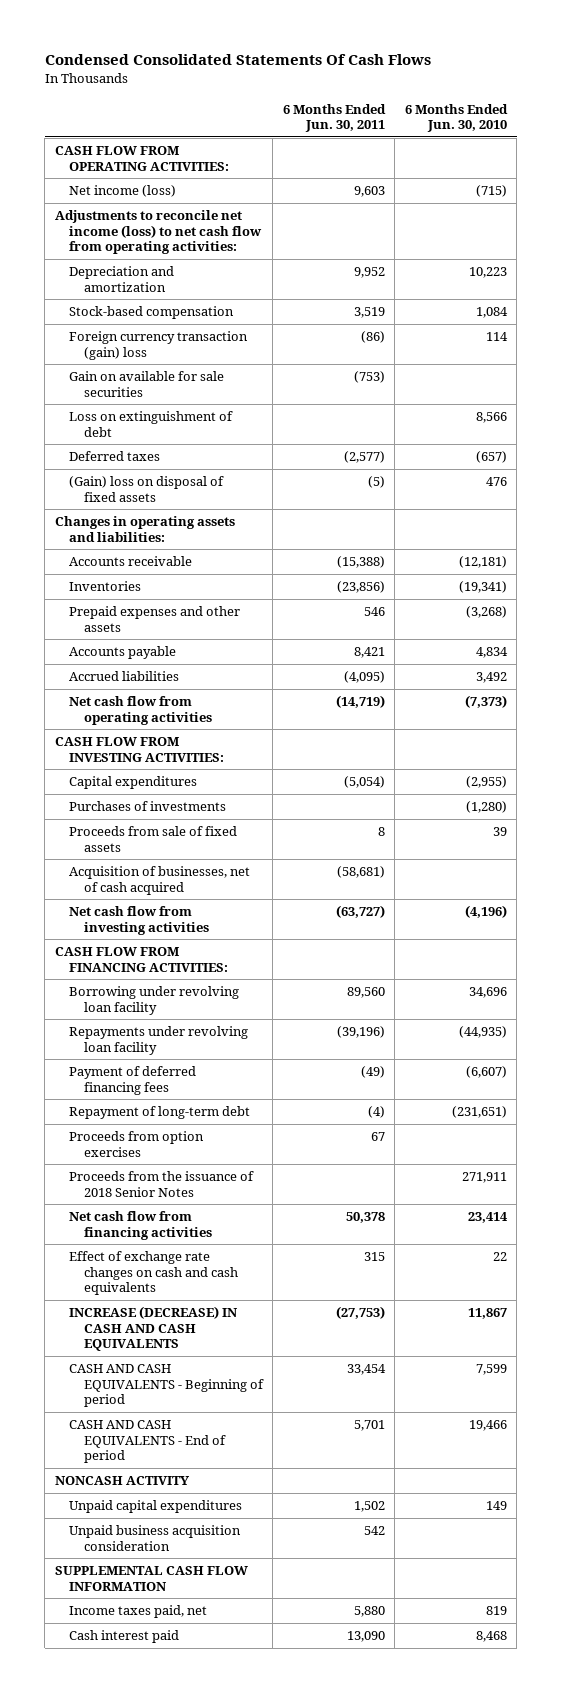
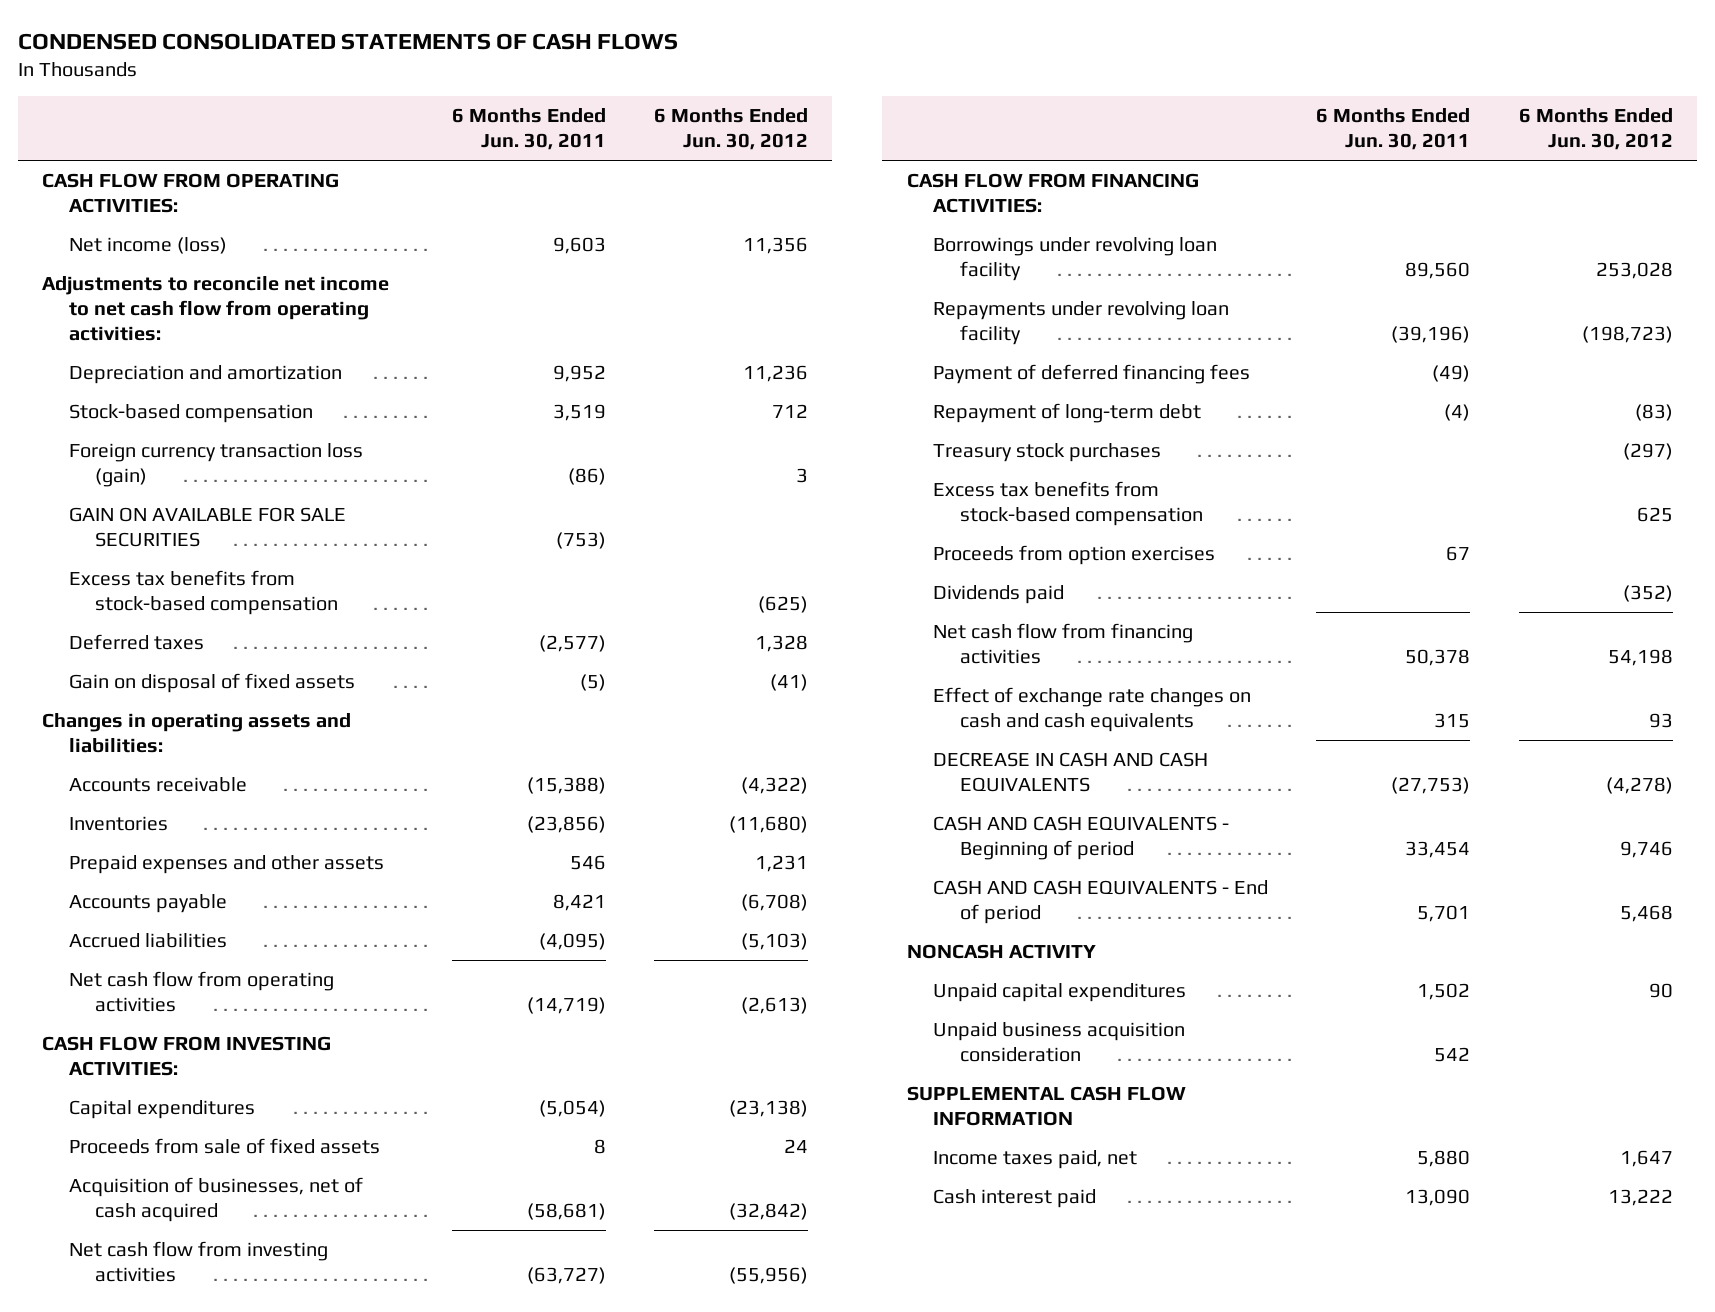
- Condensed Consolidated Statements Of Cash Flows
+ CONDENSED CONSOLIDATED STATEMENTS OF CASH FLOWS
- | 6 Months Ended Jun. 30, 2011 | 6 Months Ended Jun. 30, 2010
+ | 6 Months Ended Jun. 30, 2011 | 6 Months Ended Jun. 30, 2012
- Adjustments to reconcile net income (loss) to net cash flow from operating activities:
+ Adjustments to reconcile net income to net cash flow from operating activities:
- Foreign currency transaction (gain) loss | (86) | 114
- Gain on available for sale securities | (753) |
- Loss on extinguishment of debt | | 8,566
+ Foreign currency transaction loss (gain) | (86) | 3
+ GAIN ON AVAILABLE FOR SALE SECURITIES | (753) |
+ Excess tax benefits from stock-based compensation | | (625)
- (Gain) loss on disposal of fixed assets | (5) | 476
+ Gain on disposal of fixed assets | (5) | (41)
- Purchases of investments | | (1,280)
- Borrowing under revolving loan facility | 89,560 | 34,696
+ Borrowings under revolving loan facility | 89,560 | 253,028
+ Treasury stock purchases | | (297)
+ Excess tax benefits from stock-based compensation | | 625
- Proceeds from the issuance of 2018 Senior Notes | | 271,911
+ Dividends paid | | (352)
- INCREASE (DECREASE) IN CASH AND CASH EQUIVALENTS | (27,753) | 11,867
+ DECREASE IN CASH AND CASH EQUIVALENTS | (27,753) | (4,278)

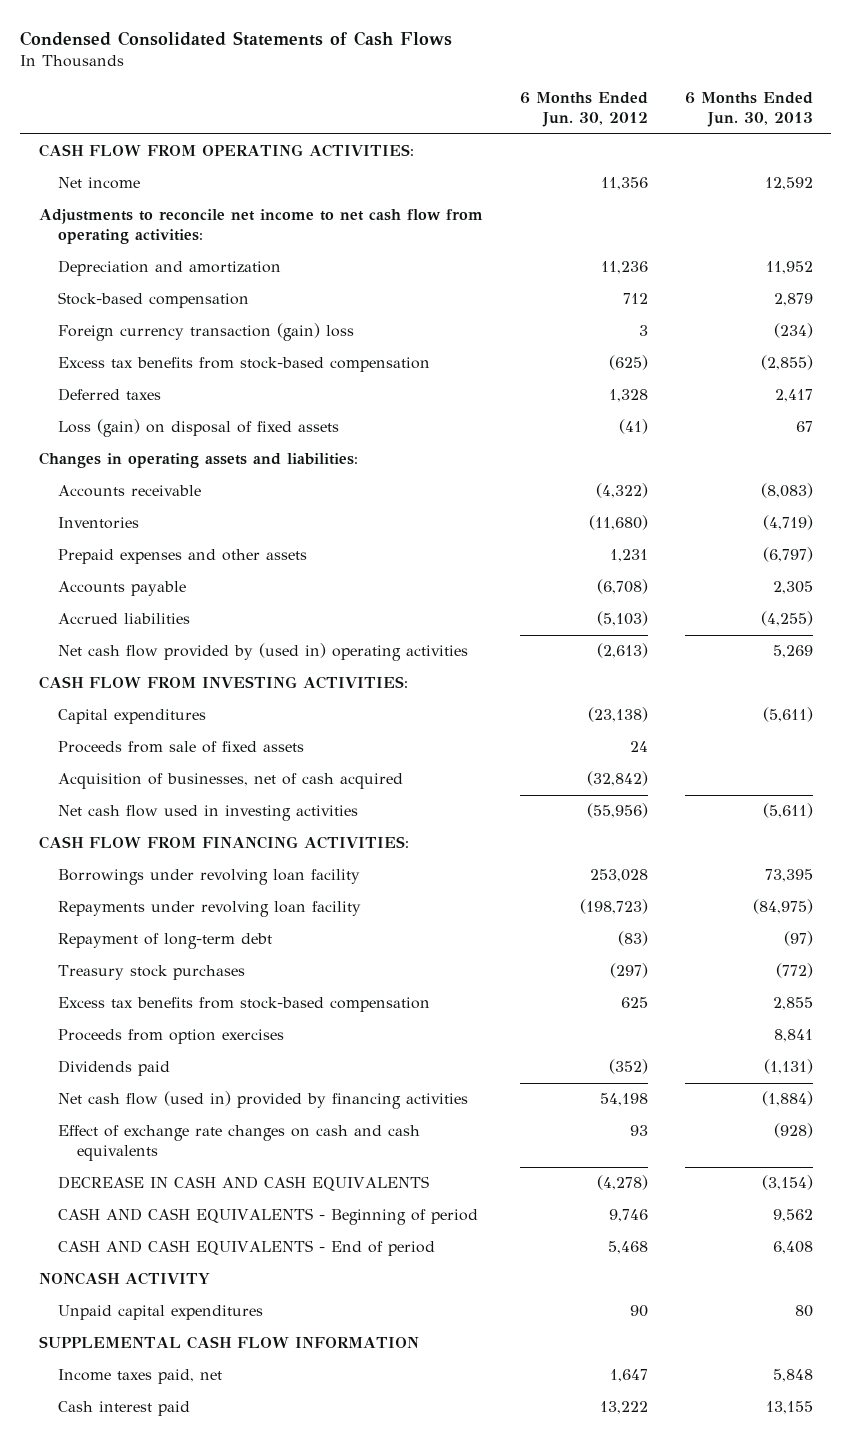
- CONDENSED CONSOLIDATED STATEMENTS OF CASH FLOWS
+ Condensed Consolidated Statements of Cash Flows
- | 6 Months Ended Jun. 30, 2011 | 6 Months Ended Jun. 30, 2012
+ | 6 Months Ended Jun. 30, 2012 | 6 Months Ended Jun. 30, 2013
- Net income (loss) | 9,603 | 11,356
+ Net income | 11,356 | 12,592
- Foreign currency transaction loss (gain) | (86) | 3
- GAIN ON AVAILABLE FOR SALE SECURITIES | (753) |
+ Foreign currency transaction (gain) loss | 3 | (234)
- Gain on disposal of fixed assets | (5) | (41)
+ Loss (gain) on disposal of fixed assets | (41) | 67
- Net cash flow from operating activities | (14,719) | (2,613)
+ Net cash flow provided by (used in) operating activities | (2,613) | 5,269
- Net cash flow from investing activities | (63,727) | (55,956)
+ Net cash flow used in investing activities | (55,956) | (5,611)
- Payment of deferred financing fees | (49) |
- Net cash flow from financing activities | 50,378 | 54,198
+ Net cash flow (used in) provided by financing activities | 54,198 | (1,884)
- Unpaid business acquisition consideration | 542 |

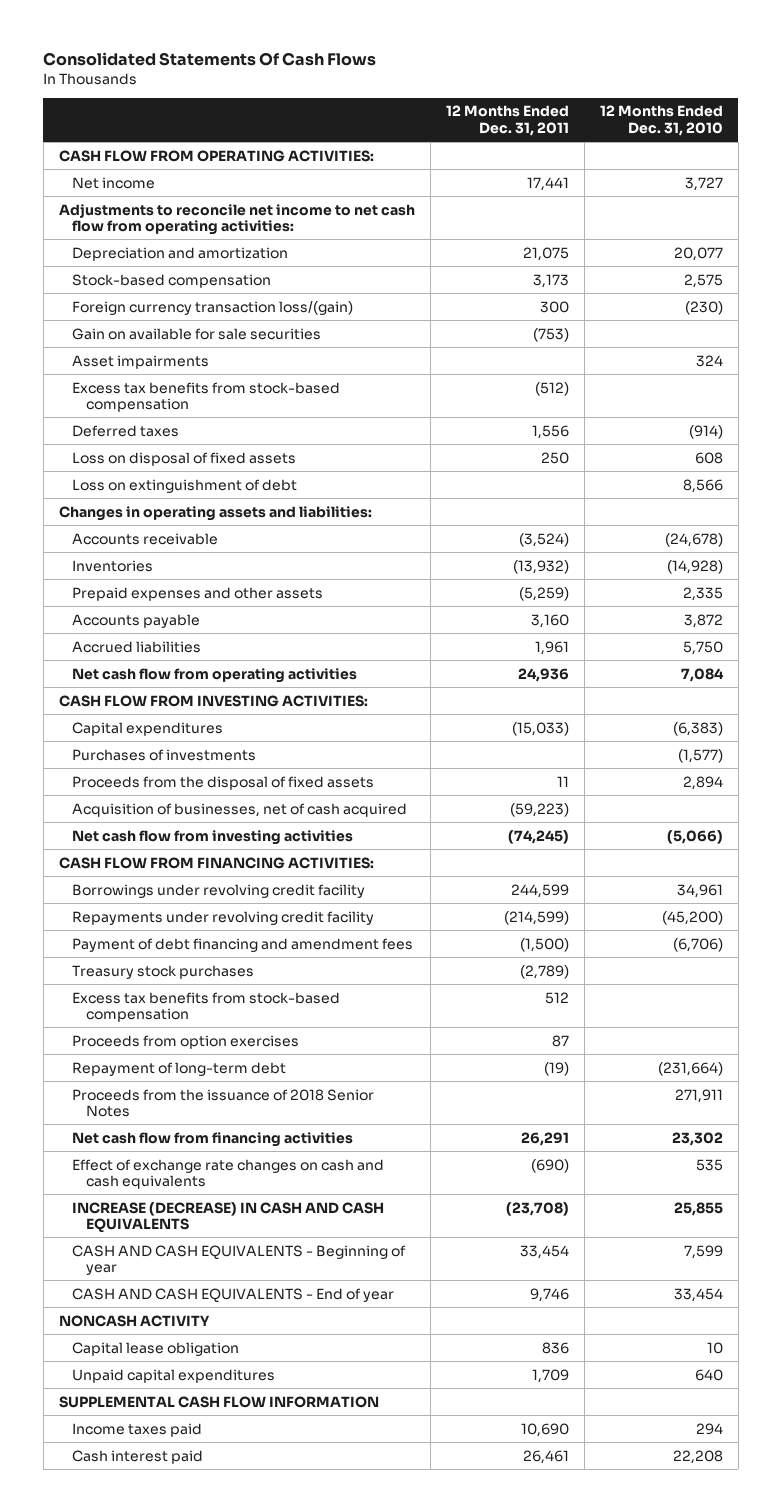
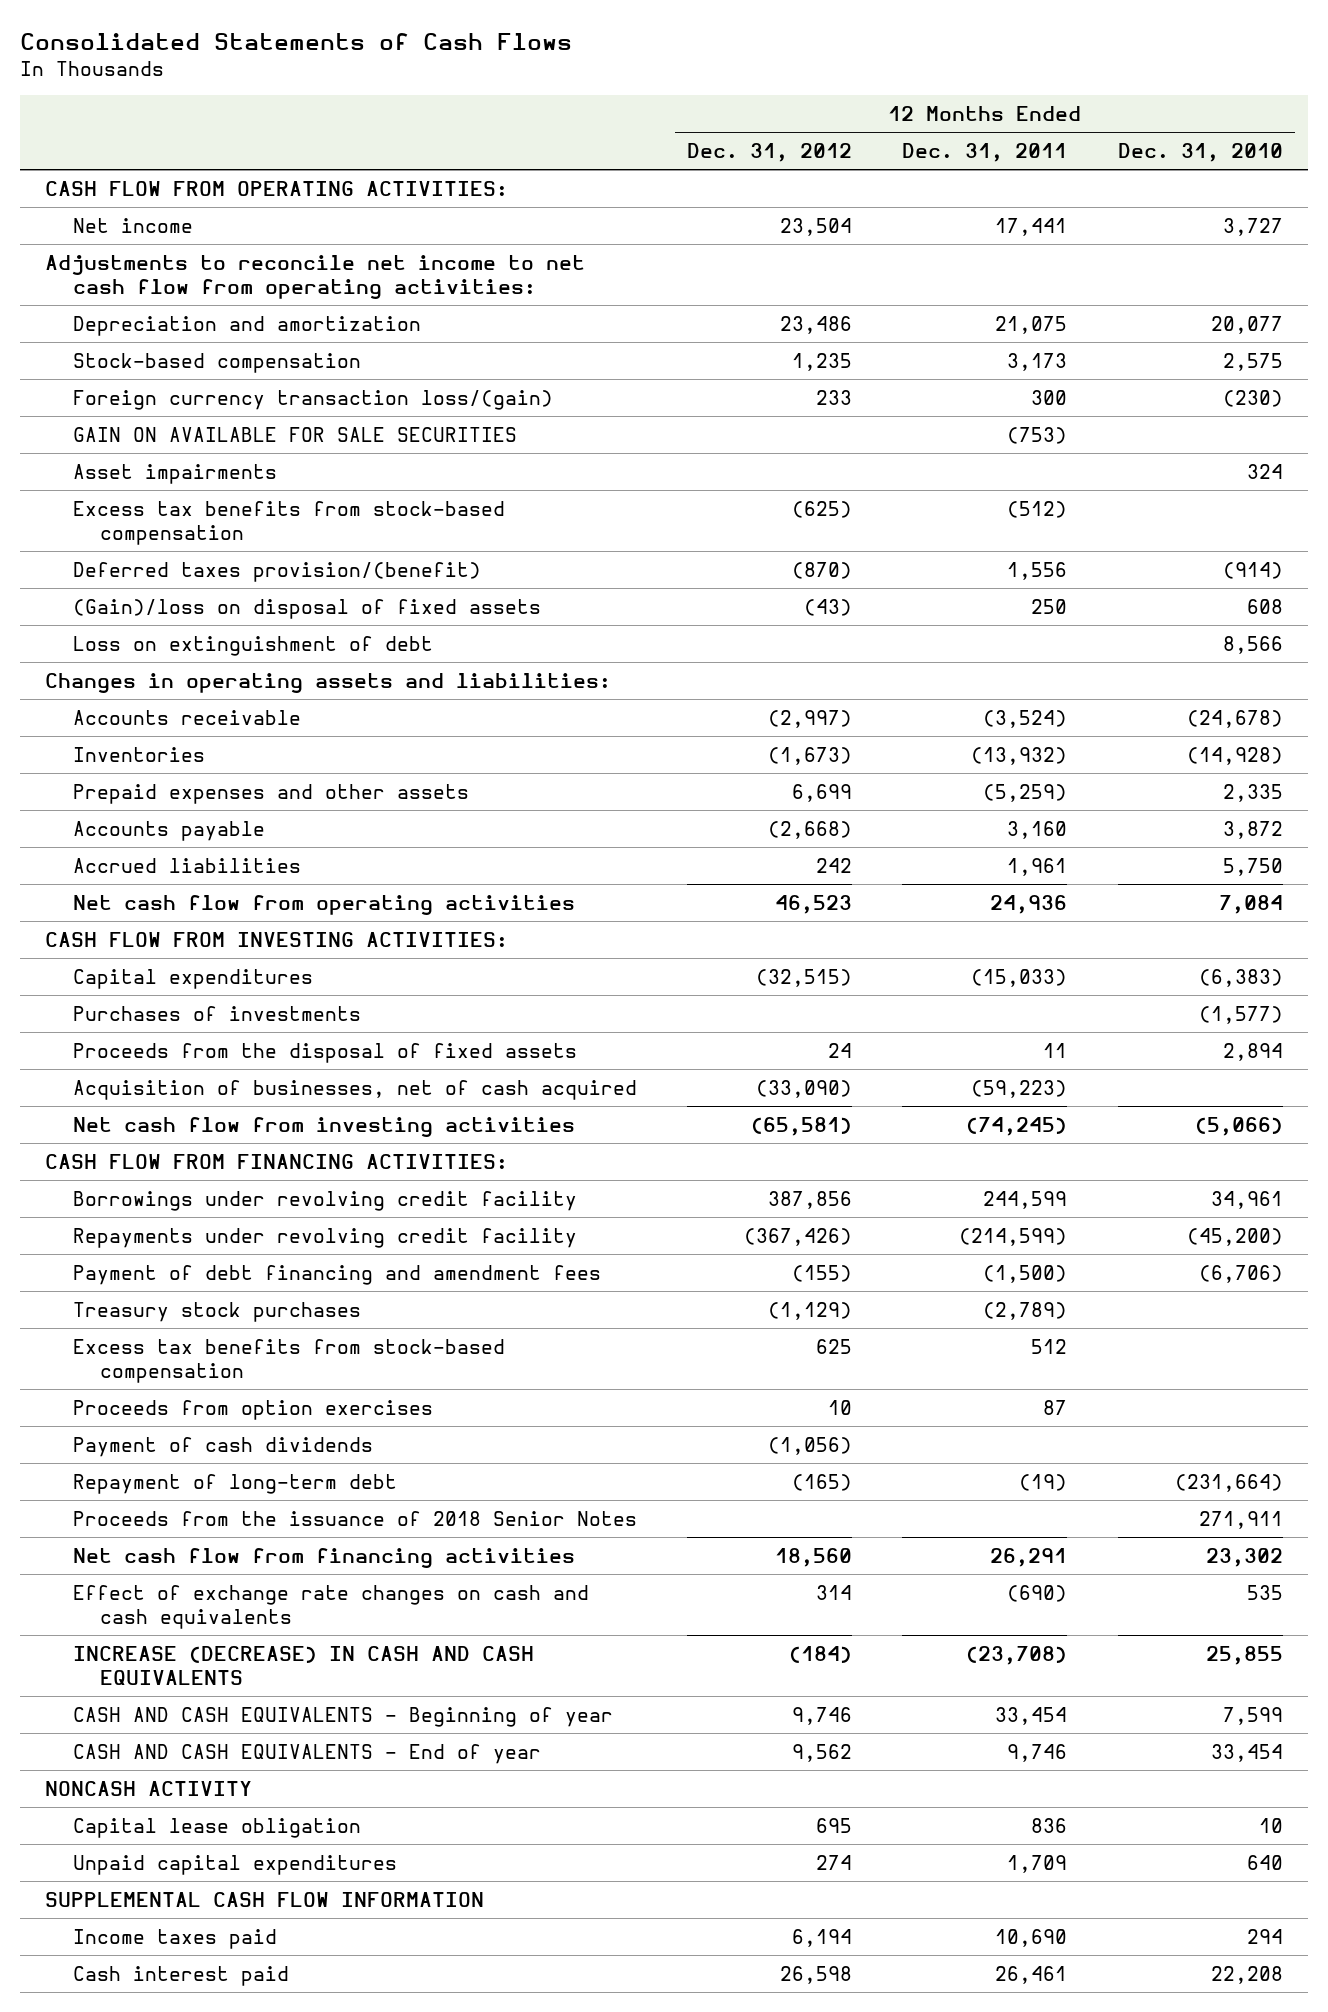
- Consolidated Statements Of Cash Flows
+ Consolidated Statements of Cash Flows
- | 12 Months Ended Dec. 31, 2011 | 12 Months Ended Dec. 31, 2010
+ | 12 Months Ended Dec. 31, 2012 | 12 Months Ended Dec. 31, 2011 | 12 Months Ended Dec. 31, 2010
- Gain on available for sale securities | (753) |
+ GAIN ON AVAILABLE FOR SALE SECURITIES | | (753) |
- Deferred taxes | 1,556 | (914)
- Loss on disposal of fixed assets | 250 | 608
+ Deferred taxes provision/(benefit) | (870) | 1,556 | (914)
+ (Gain)/loss on disposal of fixed assets | (43) | 250 | 608
+ Payment of cash dividends | (1,056) | |

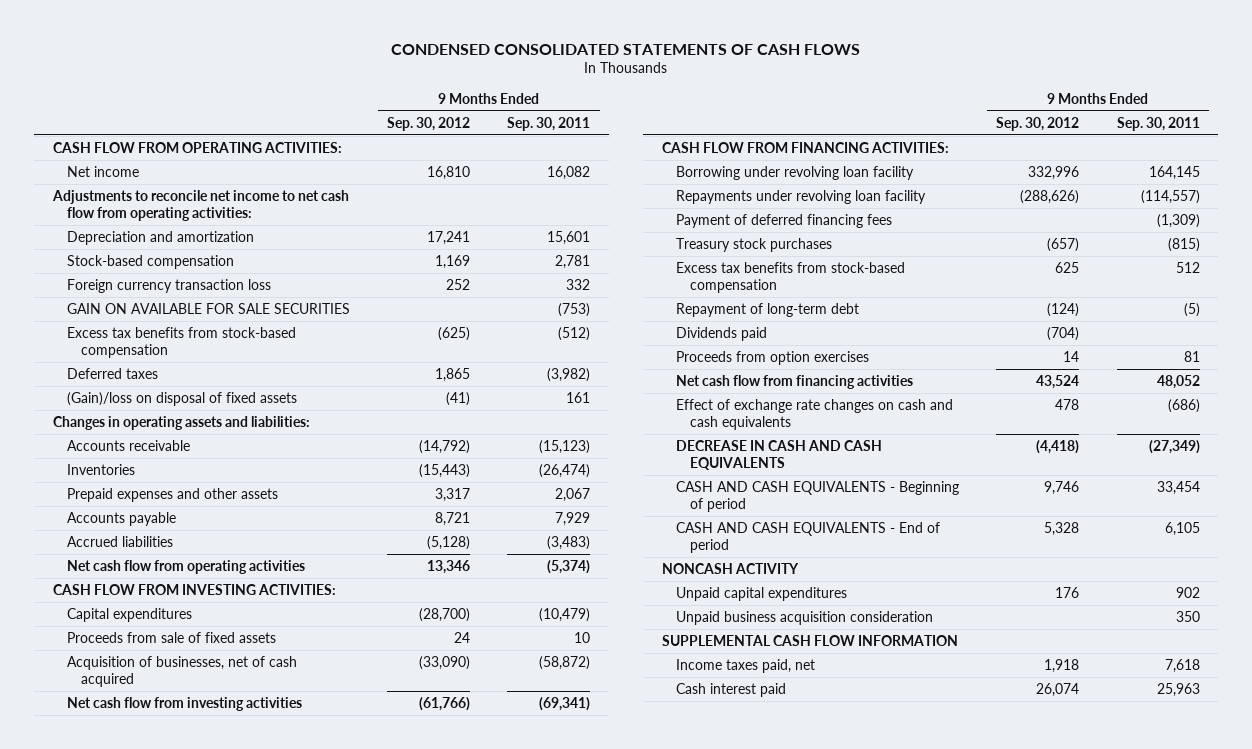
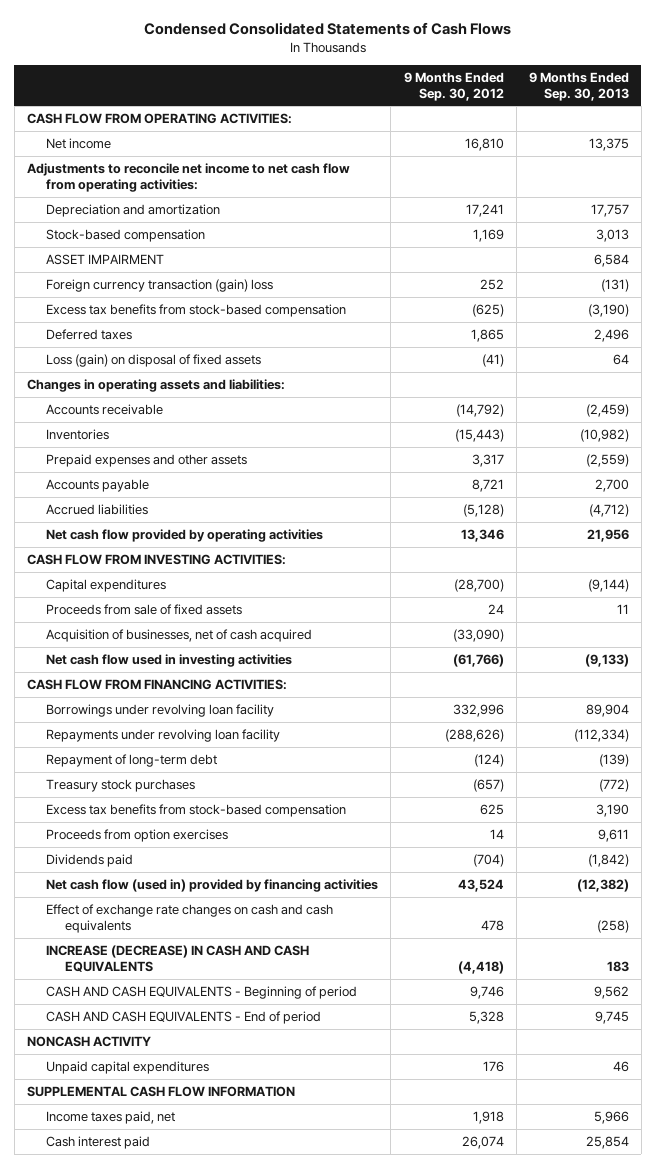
- CONDENSED CONSOLIDATED STATEMENTS OF CASH FLOWS
+ Condensed Consolidated Statements of Cash Flows
- | 9 Months Ended Sep. 30, 2012 | 9 Months Ended Sep. 30, 2011
+ | 9 Months Ended Sep. 30, 2012 | 9 Months Ended Sep. 30, 2013
- Foreign currency transaction loss | 252 | 332
- GAIN ON AVAILABLE FOR SALE SECURITIES | | (753)
+ ASSET IMPAIRMENT | | 6,584
+ Foreign currency transaction (gain) loss | 252 | (131)
- (Gain)/loss on disposal of fixed assets | (41) | 161
+ Loss (gain) on disposal of fixed assets | (41) | 64
- Net cash flow from operating activities | 13,346 | (5,374)
+ Net cash flow provided by operating activities | 13,346 | 21,956
- Net cash flow from investing activities | (61,766) | (69,341)
+ Net cash flow used in investing activities | (61,766) | (9,133)
- Borrowing under revolving loan facility | 332,996 | 164,145
+ Borrowings under revolving loan facility | 332,996 | 89,904
- Payment of deferred financing fees | | (1,309)
moved up: Repayment of long-term debt | (124) | (139)
- Net cash flow from financing activities | 43,524 | 48,052
moved down: Dividends paid | (704) | (1,842)
+ Net cash flow (used in) provided by financing activities | 43,524 | (12,382)
- DECREASE IN CASH AND CASH EQUIVALENTS | (4,418) | (27,349)
+ INCREASE (DECREASE) IN CASH AND CASH EQUIVALENTS | (4,418) | 183
- Unpaid business acquisition consideration | | 350

